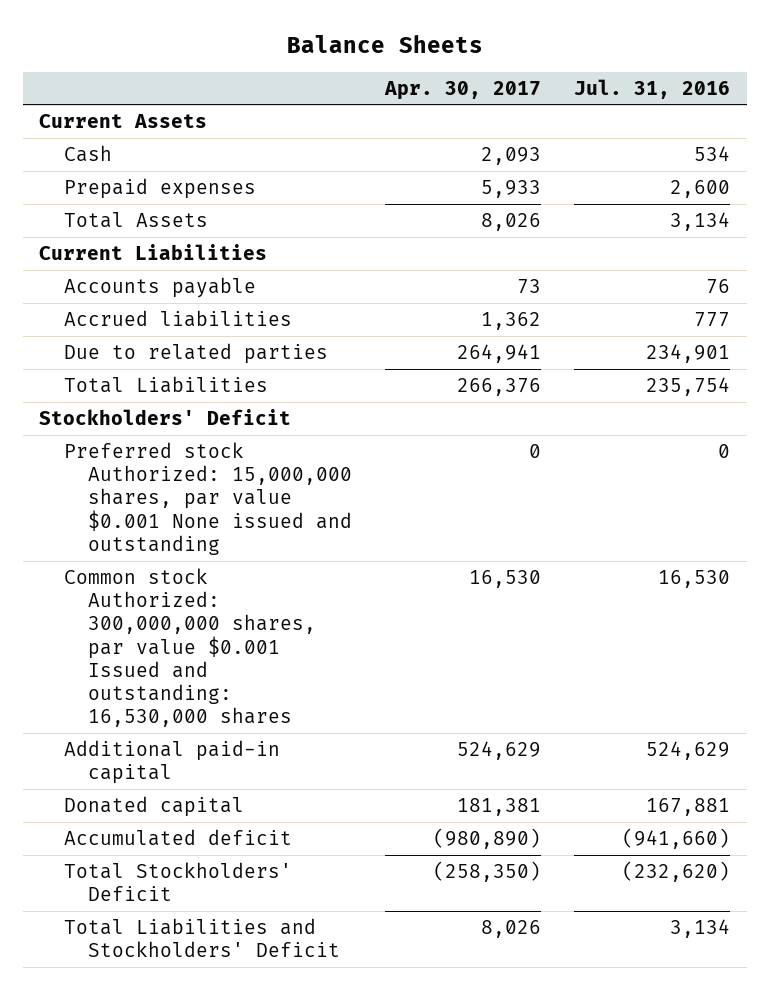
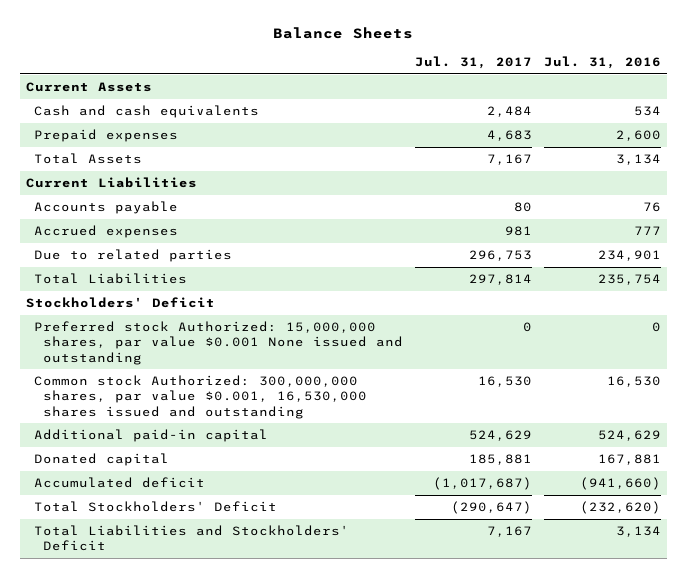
- | Apr. 30, 2017 | Jul. 31, 2016
+ | Jul. 31, 2017 | Jul. 31, 2016
- Cash | 2,093 | 534
+ Cash and cash equivalents | 2,484 | 534
- Accrued liabilities | 1,362 | 777
+ Accrued expenses | 981 | 777
- Common stock Authorized: 300,000,000 shares, par value $0.001 Issued and outstanding: 16,530,000 shares | 16,530 | 16,530
+ Common stock Authorized: 300,000,000 shares, par value $0.001, 16,530,000 shares issued and outstanding | 16,530 | 16,530

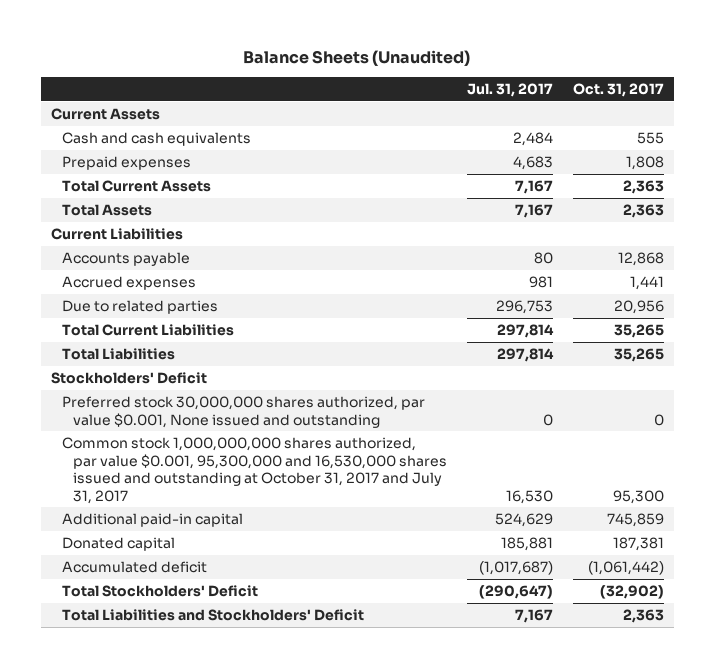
- Balance Sheets
+ Balance Sheets (Unaudited)
- | Jul. 31, 2017 | Jul. 31, 2016
+ | Jul. 31, 2017 | Oct. 31, 2017
+ Total Current Assets | 7,167 | 2,363
+ Total Current Liabilities | 297,814 | 35,265
- Preferred stock Authorized: 15,000,000 shares, par value $0.001 None issued and outstanding | 0 | 0
- Common stock Authorized: 300,000,000 shares, par value $0.001, 16,530,000 shares issued and outstanding | 16,530 | 16,530
+ Preferred stock 30,000,000 shares authorized, par value $0.001, None issued and outstanding | 0 | 0
+ Common stock 1,000,000,000 shares authorized, par value $0.001, 95,300,000 and 16,530,000 shares issued and outstanding at October 31, 2017 and July 31, 2017 | 16,530 | 95,300

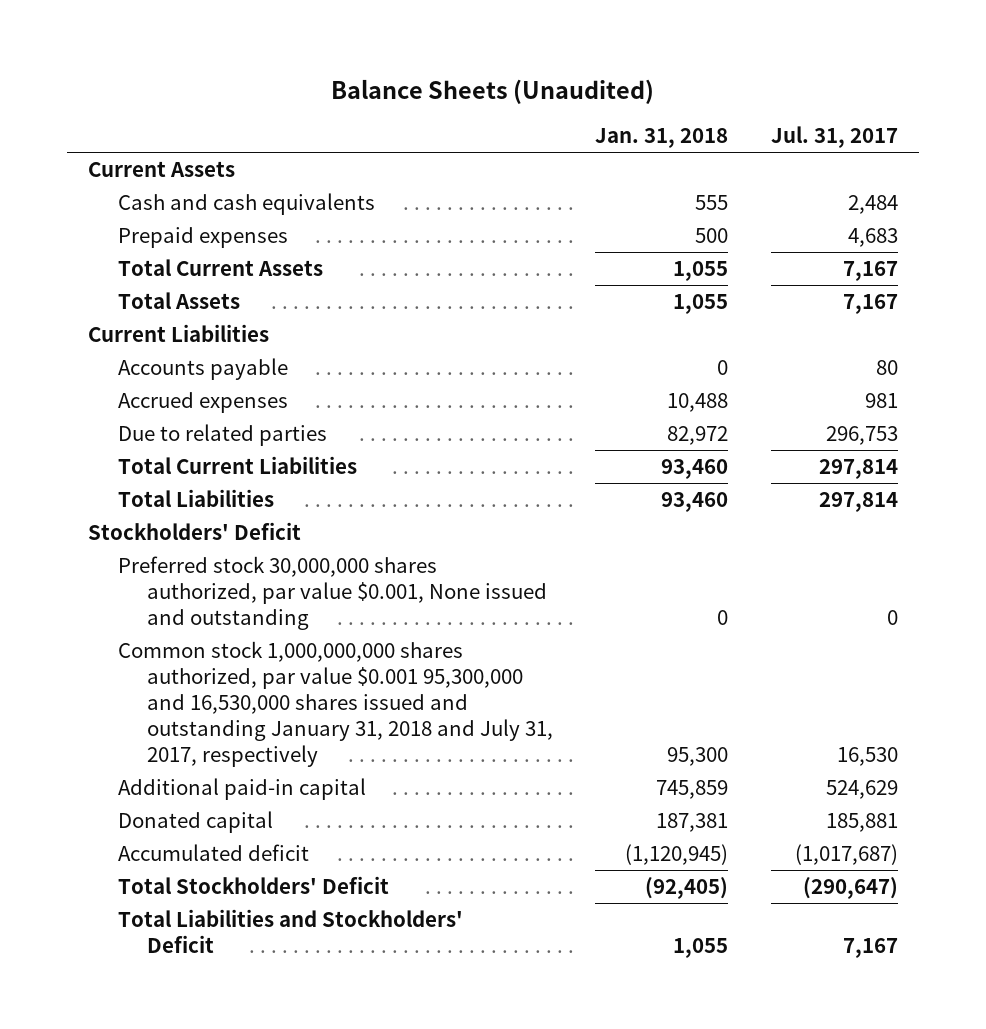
- | Jul. 31, 2017 | Oct. 31, 2017
+ | Jan. 31, 2018 | Jul. 31, 2017
- Common stock 1,000,000,000 shares authorized, par value $0.001, 95,300,000 and 16,530,000 shares issued and outstanding at October 31, 2017 and July 31, 2017 | 16,530 | 95,300
+ Common stock 1,000,000,000 shares authorized, par value $0.001 95,300,000 and 16,530,000 shares issued and outstanding January 31, 2018 and July 31, 2017, respectively | 95,300 | 16,530

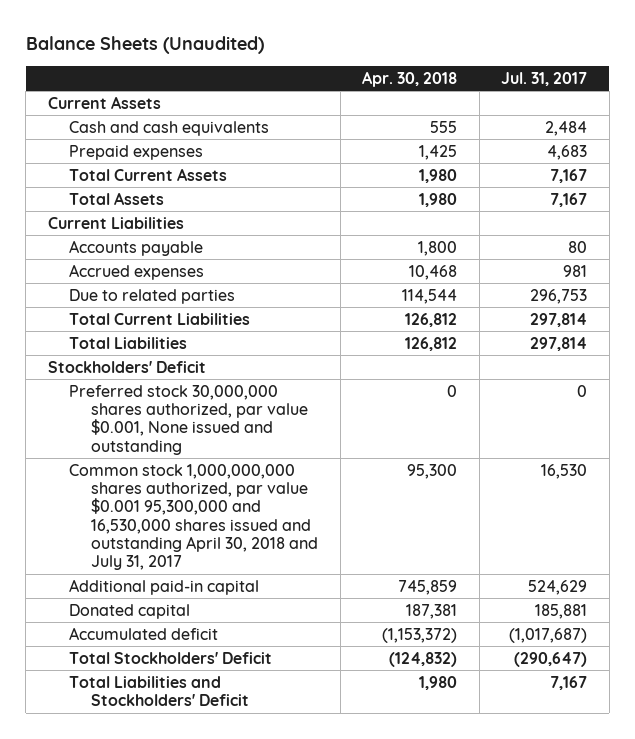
- | Jan. 31, 2018 | Jul. 31, 2017
+ | Apr. 30, 2018 | Jul. 31, 2017
- Common stock 1,000,000,000 shares authorized, par value $0.001 95,300,000 and 16,530,000 shares issued and outstanding January 31, 2018 and July 31, 2017, respectively | 95,300 | 16,530
+ Common stock 1,000,000,000 shares authorized, par value $0.001 95,300,000 and 16,530,000 shares issued and outstanding April 30, 2018 and July 31, 2017 | 95,300 | 16,530

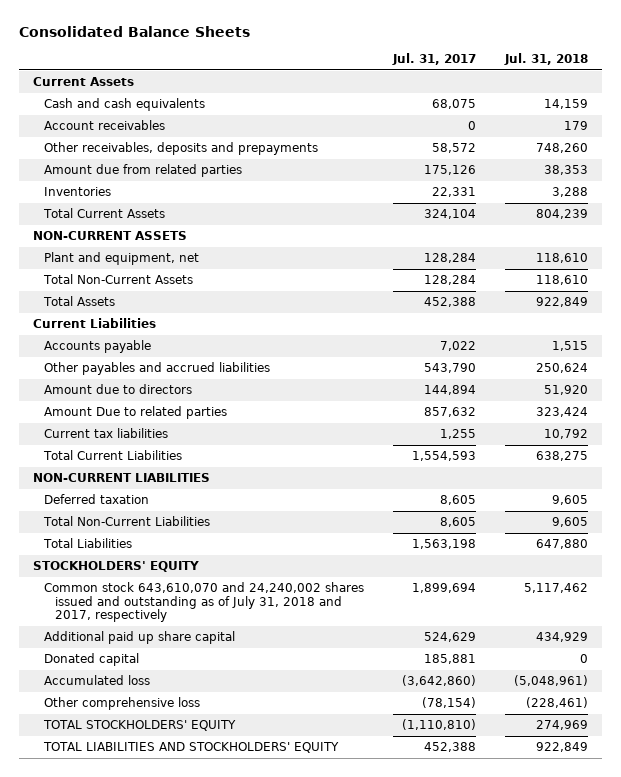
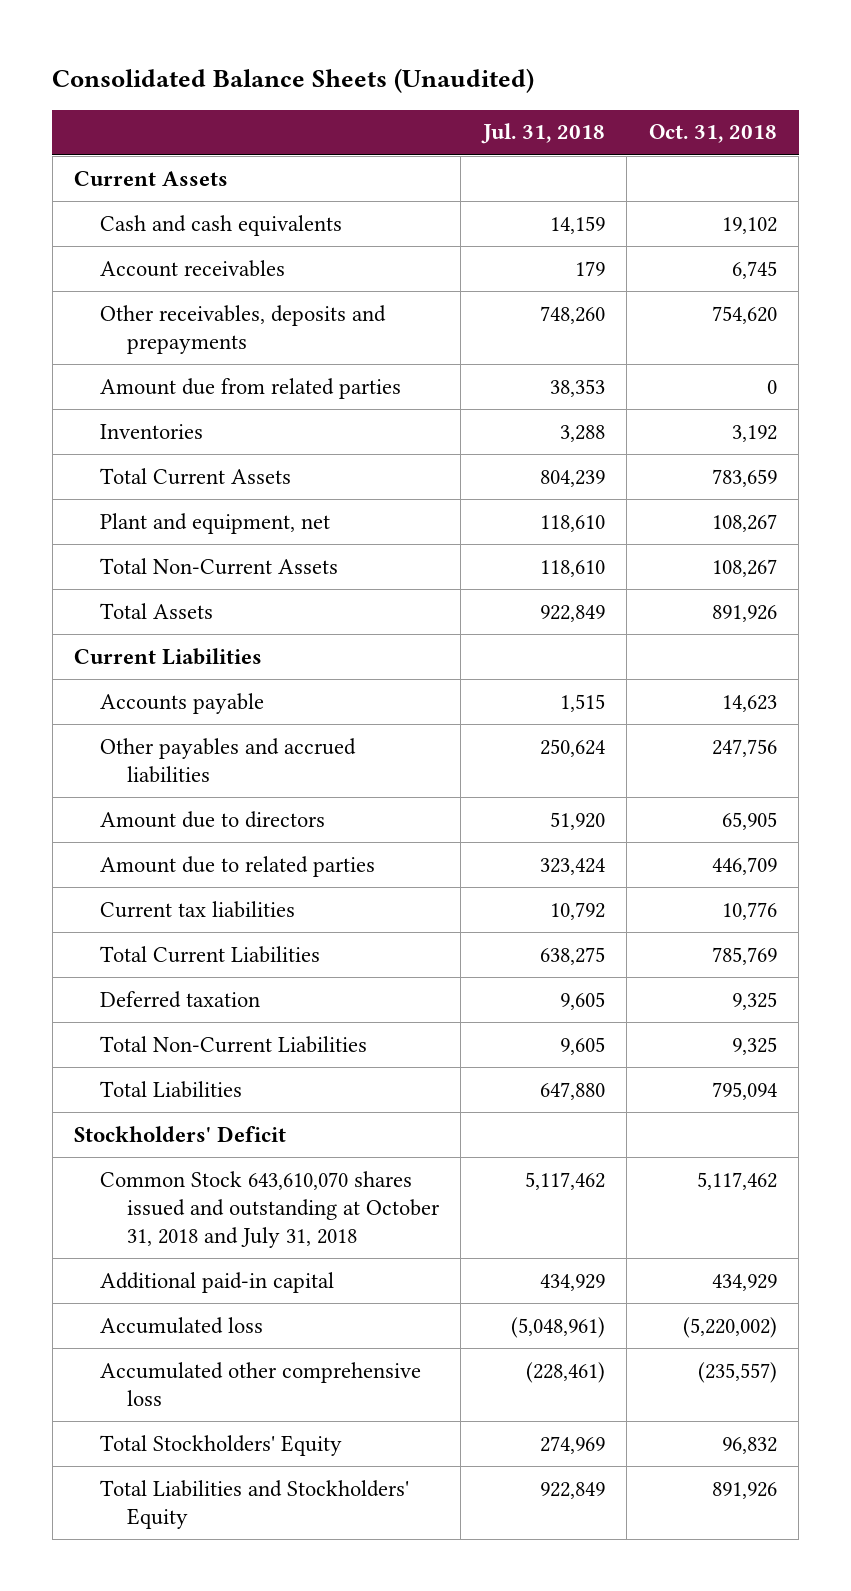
- Consolidated Balance Sheets
+ Consolidated Balance Sheets (Unaudited)
- | Jul. 31, 2017 | Jul. 31, 2018
+ | Jul. 31, 2018 | Oct. 31, 2018
- NON-CURRENT ASSETS
- Amount Due to related parties | 857,632 | 323,424
+ Amount due to related parties | 323,424 | 446,709
- NON-CURRENT LIABILITIES
- STOCKHOLDERS' EQUITY
- Common stock 643,610,070 and 24,240,002 shares issued and outstanding as of July 31, 2018 and 2017, respectively | 1,899,694 | 5,117,462
- Additional paid up share capital | 524,629 | 434,929
- Donated capital | 185,881 | 0
+ Stockholders' Deficit
+ Common Stock 643,610,070 shares issued and outstanding at October 31, 2018 and July 31, 2018 | 5,117,462 | 5,117,462
+ Additional paid-in capital | 434,929 | 434,929
- Other comprehensive loss | (78,154) | (228,461)
- TOTAL STOCKHOLDERS' EQUITY | (1,110,810) | 274,969
- TOTAL LIABILITIES AND STOCKHOLDERS' EQUITY | 452,388 | 922,849
+ Accumulated other comprehensive loss | (228,461) | (235,557)
+ Total Stockholders' Equity | 274,969 | 96,832
+ Total Liabilities and Stockholders' Equity | 922,849 | 891,926

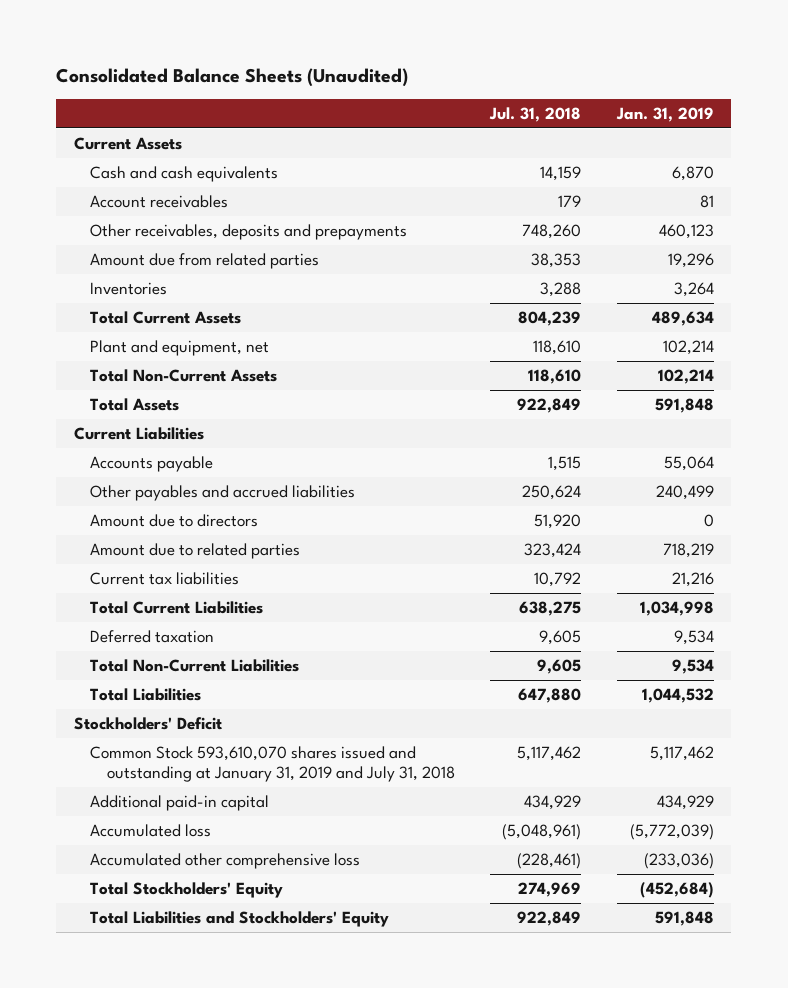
- | Jul. 31, 2018 | Oct. 31, 2018
+ | Jul. 31, 2018 | Jan. 31, 2019
- Common Stock 643,610,070 shares issued and outstanding at October 31, 2018 and July 31, 2018 | 5,117,462 | 5,117,462
+ Common Stock 593,610,070 shares issued and outstanding at January 31, 2019 and July 31, 2018 | 5,117,462 | 5,117,462

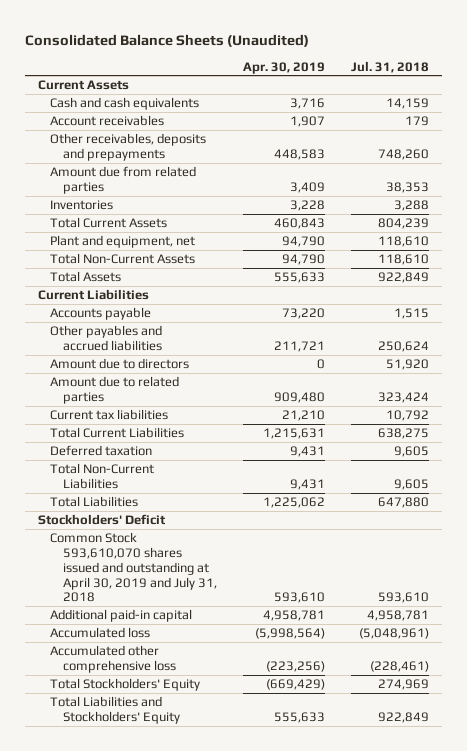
- | Jul. 31, 2018 | Jan. 31, 2019
+ | Apr. 30, 2019 | Jul. 31, 2018
- Common Stock 593,610,070 shares issued and outstanding at January 31, 2019 and July 31, 2018 | 5,117,462 | 5,117,462
- Additional paid-in capital | 434,929 | 434,929
+ Common Stock 593,610,070 shares issued and outstanding at April 30, 2019 and July 31, 2018 | 593,610 | 593,610
+ Additional paid-in capital | 4,958,781 | 4,958,781

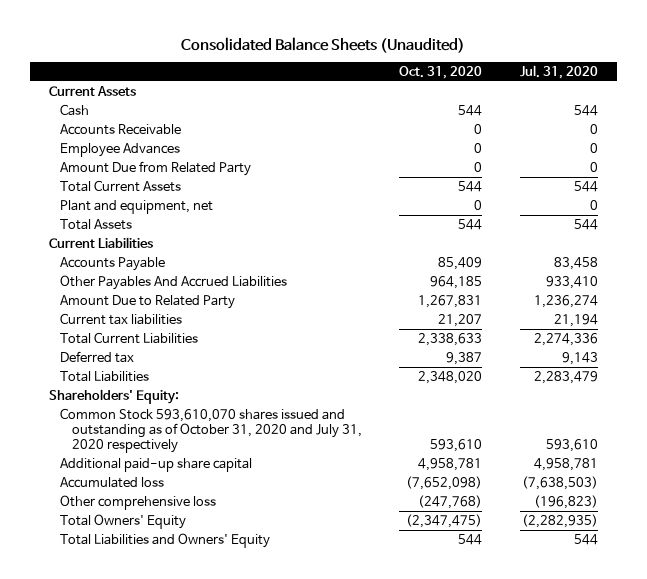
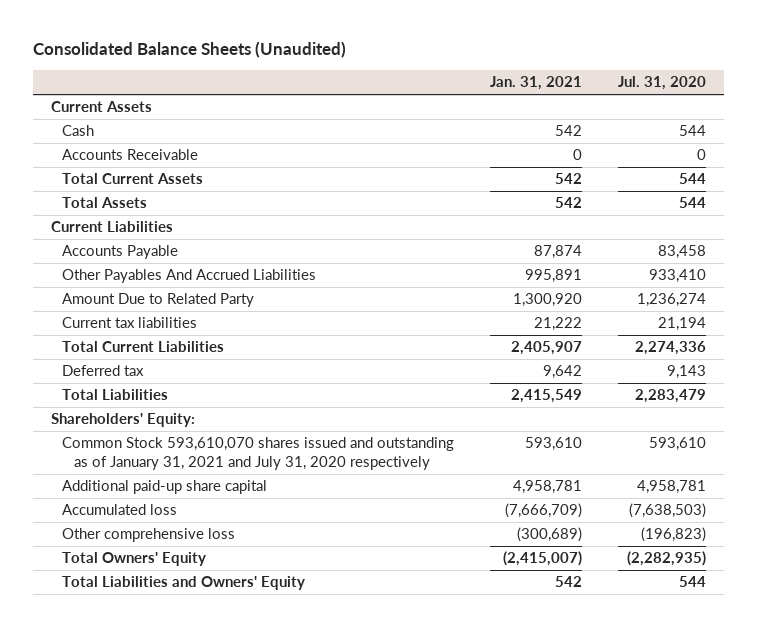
- | Oct. 31, 2020 | Jul. 31, 2020
+ | Jan. 31, 2021 | Jul. 31, 2020
- Employee Advances | 0 | 0
- Amount Due from Related Party | 0 | 0
- Plant and equipment, net | 0 | 0
- Common Stock 593,610,070 shares issued and outstanding as of October 31, 2020 and July 31, 2020 respectively | 593,610 | 593,610
+ Common Stock 593,610,070 shares issued and outstanding as of January 31, 2021 and July 31, 2020 respectively | 593,610 | 593,610

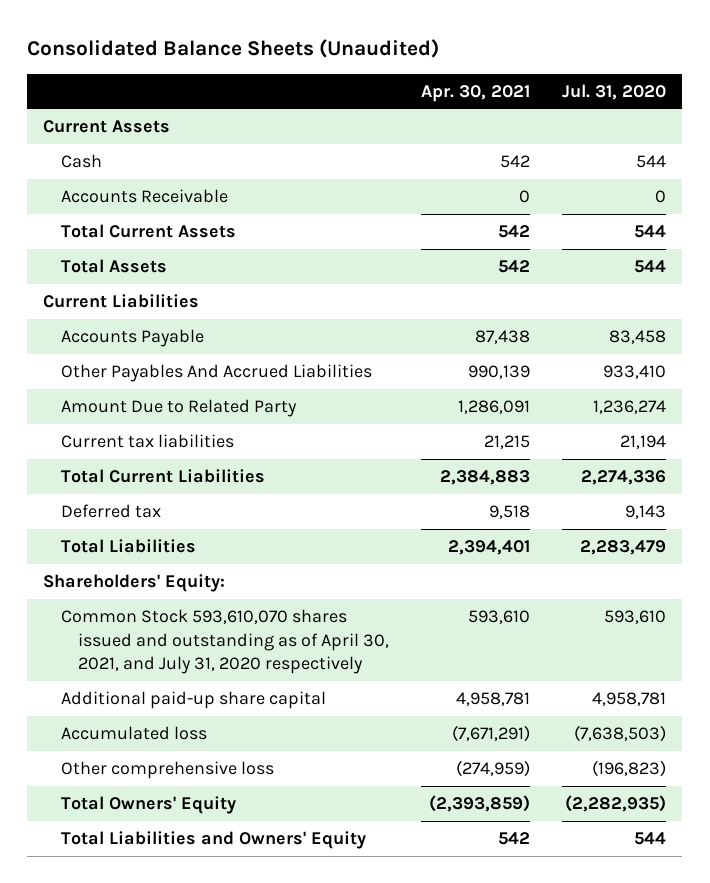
- | Jan. 31, 2021 | Jul. 31, 2020
+ | Apr. 30, 2021 | Jul. 31, 2020
- Common Stock 593,610,070 shares issued and outstanding as of January 31, 2021 and July 31, 2020 respectively | 593,610 | 593,610
+ Common Stock 593,610,070 shares issued and outstanding as of April 30, 2021, and July 31, 2020 respectively | 593,610 | 593,610

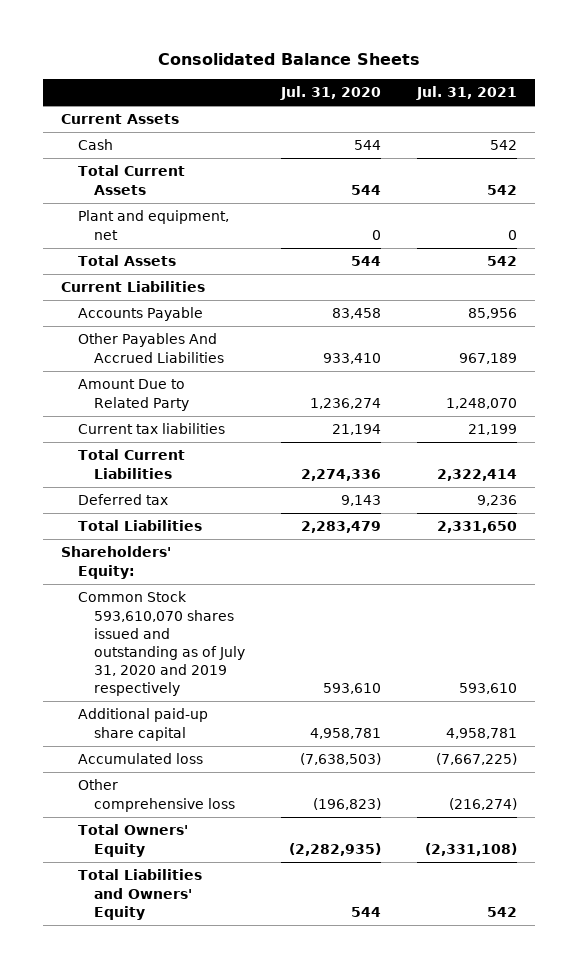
- Consolidated Balance Sheets (Unaudited)
+ Consolidated Balance Sheets
- | Apr. 30, 2021 | Jul. 31, 2020
+ | Jul. 31, 2020 | Jul. 31, 2021
- Accounts Receivable | 0 | 0
+ Plant and equipment, net | 0 | 0
- Common Stock 593,610,070 shares issued and outstanding as of April 30, 2021, and July 31, 2020 respectively | 593,610 | 593,610
+ Common Stock 593,610,070 shares issued and outstanding as of July 31, 2020 and 2019 respectively | 593,610 | 593,610

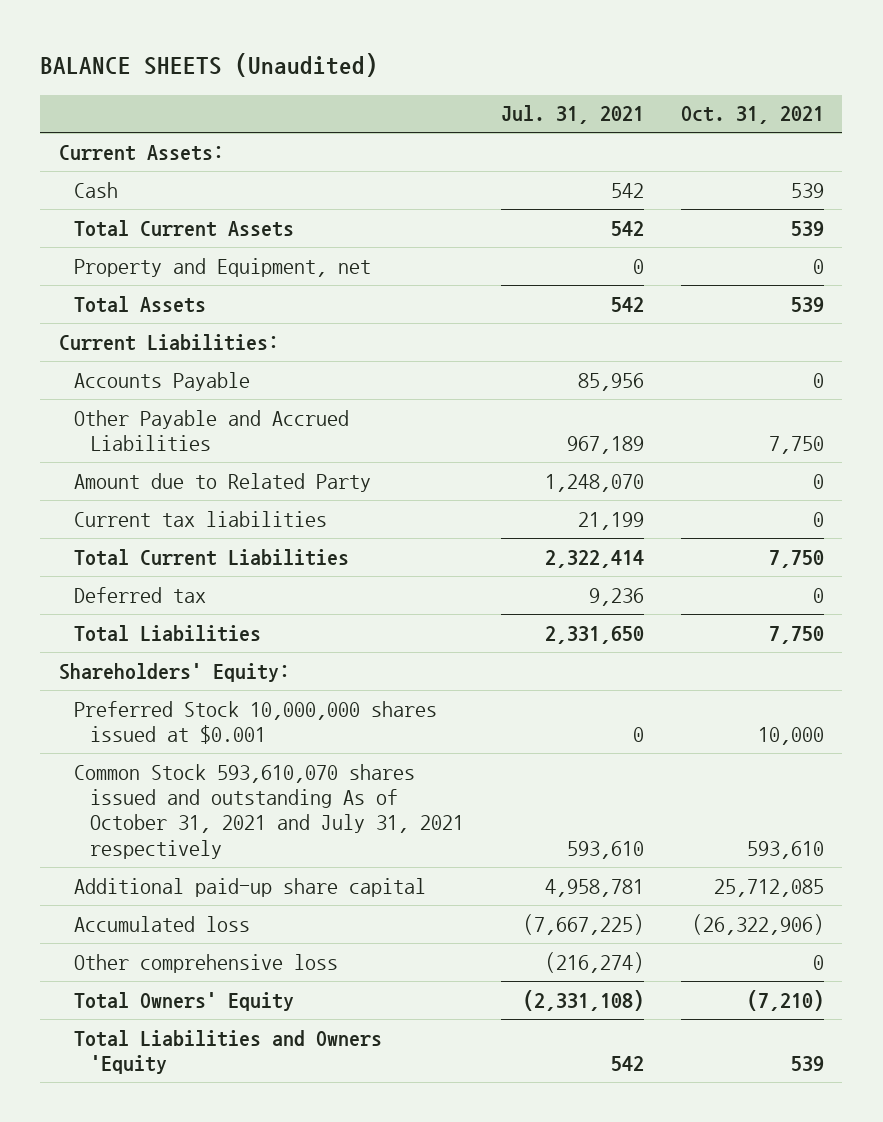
- Consolidated Balance Sheets
+ BALANCE SHEETS (Unaudited)
- | Jul. 31, 2020 | Jul. 31, 2021
+ | Jul. 31, 2021 | Oct. 31, 2021
- Current Assets
+ Current Assets:
- Plant and equipment, net | 0 | 0
+ Property and Equipment, net | 0 | 0
- Current Liabilities
+ Current Liabilities:
- Other Payables And Accrued Liabilities | 933,410 | 967,189
- Amount Due to Related Party | 1,236,274 | 1,248,070
+ Other Payable and Accrued Liabilities | 967,189 | 7,750
+ Amount due to Related Party | 1,248,070 | 0
- Common Stock 593,610,070 shares issued and outstanding as of July 31, 2020 and 2019 respectively | 593,610 | 593,610
+ Preferred Stock 10,000,000 shares issued at $0.001 | 0 | 10,000
+ Common Stock 593,610,070 shares issued and outstanding As of October 31, 2021 and July 31, 2021 respectively | 593,610 | 593,610
- Total Liabilities and Owners' Equity | 544 | 542
+ Total Liabilities and Owners 'Equity | 542 | 539

